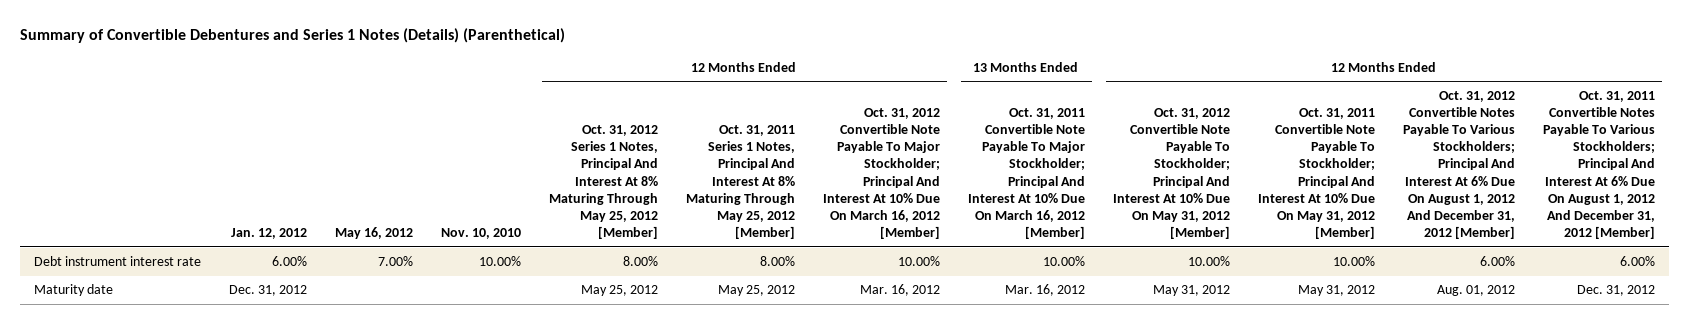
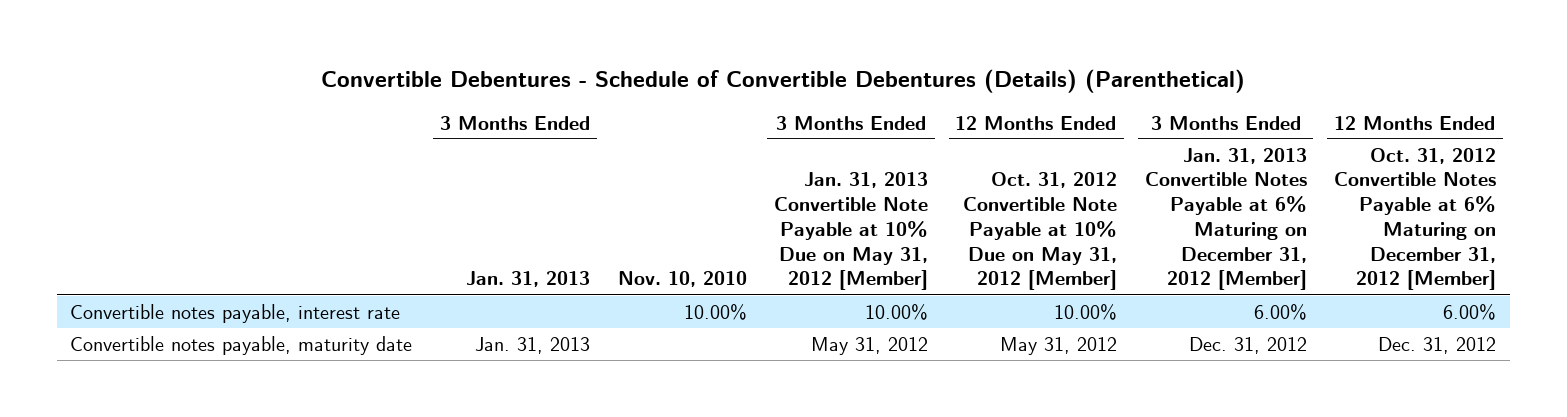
- Summary of Convertible Debentures and Series 1 Notes (Details) (Parenthetical)
+ Convertible Debentures - Schedule of Convertible Debentures (Details) (Parenthetical)
- | Jan. 12, 2012 | May 16, 2012 | Nov. 10, 2010 | 12 Months Ended Oct. 31, 2012 Series 1 Notes, Principal And Interest At 8% Maturing Through May 25, 2012 [Member] | 12 Months Ended Oct. 31, 2011 Series 1 Notes, Principal And Interest At 8% Maturing Through May 25, 2012 [Member] | 12 Months Ended Oct. 31, 2012 Convertible Note Payable To Major Stockholder; Principal And Interest At 10% Due On March 16, 2012 [Member] | 13 Months Ended Oct. 31, 2011 Convertible Note Payable To Major Stockholder; Principal And Interest At 10% Due On March 16, 2012 [Member] | 12 Months Ended Oct. 31, 2012 Convertible Note Payable To Stockholder; Principal And Interest At 10% Due On May 31, 2012 [Member] | 12 Months Ended Oct. 31, 2011 Convertible Note Payable To Stockholder; Principal And Interest At 10% Due On May 31, 2012 [Member] | 12 Months Ended Oct. 31, 2012 Convertible Notes Payable To Various Stockholders; Principal And Interest At 6% Due On August 1, 2012 And December 31, 2012 [Member] | 12 Months Ended Oct. 31, 2011 Convertible Notes Payable To Various Stockholders; Principal And Interest At 6% Due On August 1, 2012 And December 31, 2012 [Member]
+ | 3 Months Ended Jan. 31, 2013 | Nov. 10, 2010 | 3 Months Ended Jan. 31, 2013 Convertible Note Payable at 10% Due on May 31, 2012 [Member] | 12 Months Ended Oct. 31, 2012 Convertible Note Payable at 10% Due on May 31, 2012 [Member] | 3 Months Ended Jan. 31, 2013 Convertible Notes Payable at 6% Maturing on December 31, 2012 [Member] | 12 Months Ended Oct. 31, 2012 Convertible Notes Payable at 6% Maturing on December 31, 2012 [Member]
- Debt instrument interest rate | 6.00% | 7.00% | 10.00% | 8.00% | 8.00% | 10.00% | 10.00% | 10.00% | 10.00% | 6.00% | 6.00%
- Maturity date | Dec. 31, 2012 | | | May 25, 2012 | May 25, 2012 | Mar. 16, 2012 | Mar. 16, 2012 | May 31, 2012 | May 31, 2012 | Aug. 01, 2012 | Dec. 31, 2012
+ Convertible notes payable, interest rate | | 10.00% | 10.00% | 10.00% | 6.00% | 6.00%
+ Convertible notes payable, maturity date | Jan. 31, 2013 | | May 31, 2012 | May 31, 2012 | Dec. 31, 2012 | Dec. 31, 2012

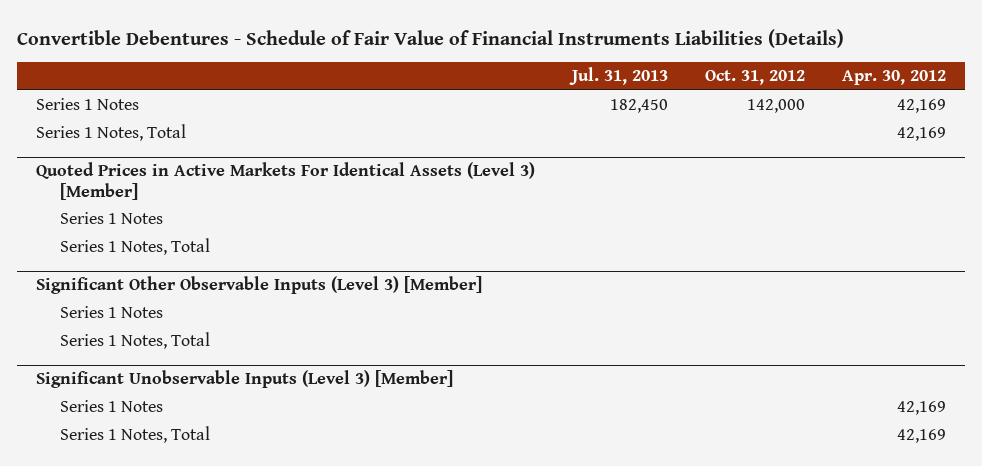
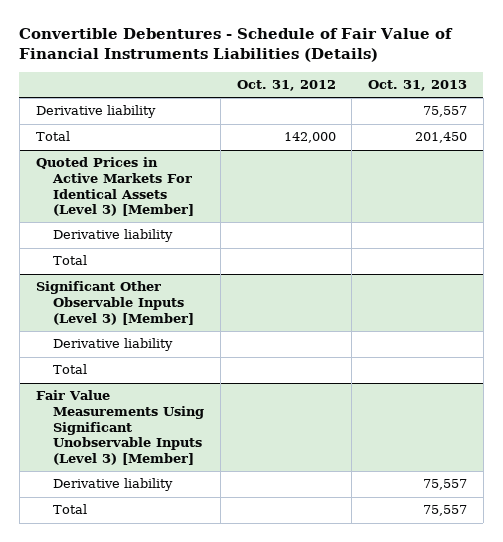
- | Jul. 31, 2013 | Oct. 31, 2012 | Apr. 30, 2012
+ | Oct. 31, 2012 | Oct. 31, 2013
- Series 1 Notes | 182,450 | 142,000 | 42,169
- Series 1 Notes, Total | | | 42,169
+ Derivative liability | | 75,557
+ Total | 142,000 | 201,450
@ Quoted Prices in Active Markets For Identical Assets (Level 3) [Member]
- Series 1 Notes
- Series 1 Notes, Total
+ Derivative liability
+ Total
@ Significant Other Observable Inputs (Level 3) [Member]
- Series 1 Notes
- Series 1 Notes, Total
- Significant Unobservable Inputs (Level 3) [Member]
- Series 1 Notes | | | 42,169
- Series 1 Notes, Total | | | 42,169
@ Significant Other Observable Inputs (Level 3) [Member]
+ Derivative liability
+ Total
+ Fair Value Measurements Using Significant Unobservable Inputs (Level 3) [Member]
+ Derivative liability | | 75,557
+ Total | | 75,557

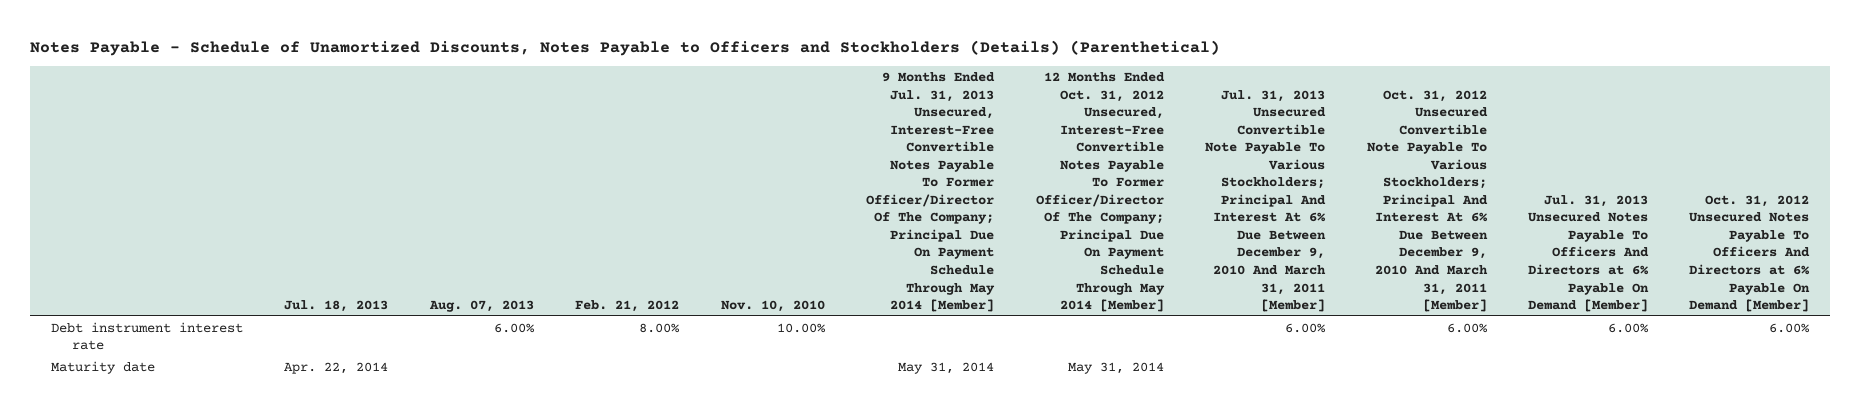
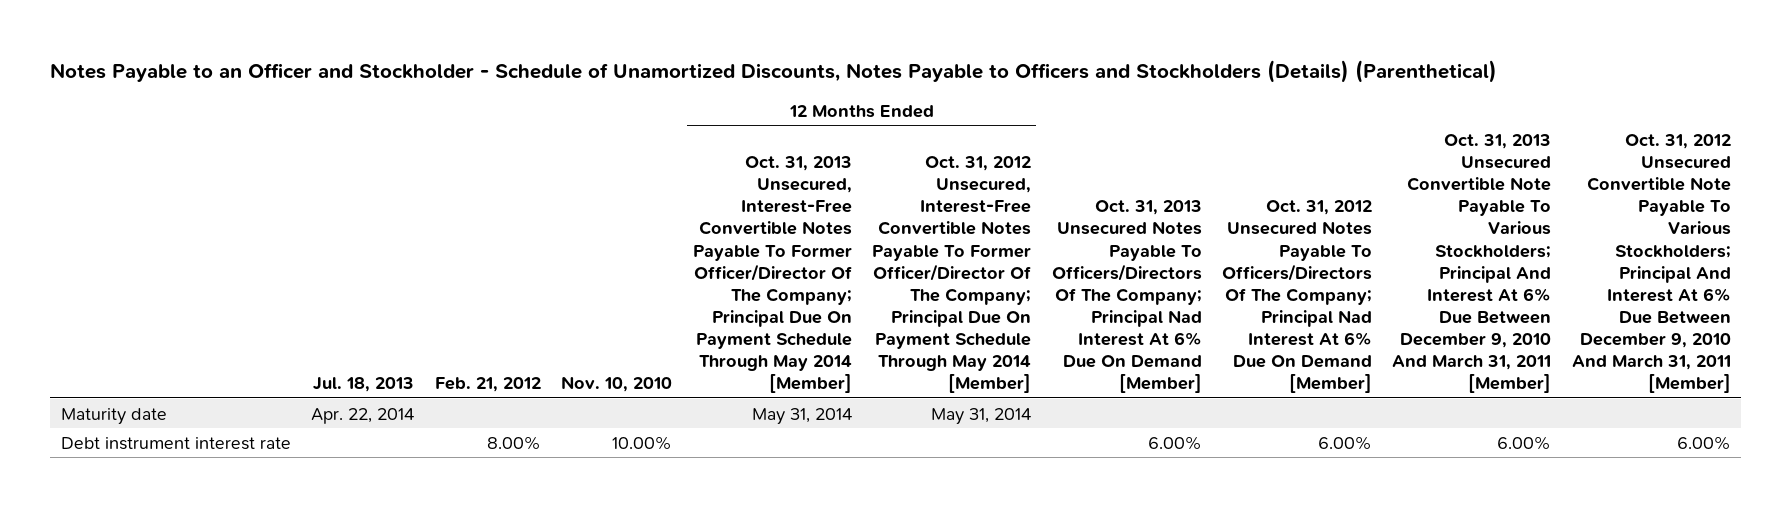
- Notes Payable - Schedule of Unamortized Discounts, Notes Payable to Officers and Stockholders (Details) (Parenthetical)
+ Notes Payable to an Officer and Stockholder - Schedule of Unamortized Discounts, Notes Payable to Officers and Stockholders (Details) (Parenthetical)
- | Jul. 18, 2013 | Aug. 07, 2013 | Feb. 21, 2012 | Nov. 10, 2010 | 9 Months Ended Jul. 31, 2013 Unsecured, Interest-Free Convertible Notes Payable To Former Officer/Director Of The Company; Principal Due On Payment Schedule Through May 2014 [Member] | 12 Months Ended Oct. 31, 2012 Unsecured, Interest-Free Convertible Notes Payable To Former Officer/Director Of The Company; Principal Due On Payment Schedule Through May 2014 [Member] | Jul. 31, 2013 Unsecured Convertible Note Payable To Various Stockholders; Principal And Interest At 6% Due Between December 9, 2010 And March 31, 2011 [Member] | Oct. 31, 2012 Unsecured Convertible Note Payable To Various Stockholders; Principal And Interest At 6% Due Between December 9, 2010 And March 31, 2011 [Member] | Jul. 31, 2013 Unsecured Notes Payable To Officers And Directors at 6% Payable On Demand [Member] | Oct. 31, 2012 Unsecured Notes Payable To Officers And Directors at 6% Payable On Demand [Member]
+ | Jul. 18, 2013 | Feb. 21, 2012 | Nov. 10, 2010 | 12 Months Ended Oct. 31, 2013 Unsecured, Interest-Free Convertible Notes Payable To Former Officer/Director Of The Company; Principal Due On Payment Schedule Through May 2014 [Member] | 12 Months Ended Oct. 31, 2012 Unsecured, Interest-Free Convertible Notes Payable To Former Officer/Director Of The Company; Principal Due On Payment Schedule Through May 2014 [Member] | Oct. 31, 2013 Unsecured Notes Payable To Officers/Directors Of The Company; Principal Nad Interest At 6% Due On Demand [Member] | Oct. 31, 2012 Unsecured Notes Payable To Officers/Directors Of The Company; Principal Nad Interest At 6% Due On Demand [Member] | Oct. 31, 2013 Unsecured Convertible Note Payable To Various Stockholders; Principal And Interest At 6% Due Between December 9, 2010 And March 31, 2011 [Member] | Oct. 31, 2012 Unsecured Convertible Note Payable To Various Stockholders; Principal And Interest At 6% Due Between December 9, 2010 And March 31, 2011 [Member]
moved down: Debt instrument interest rate | | 8.00% | 10.00% | | | 6.00% | 6.00% | 6.00% | 6.00%

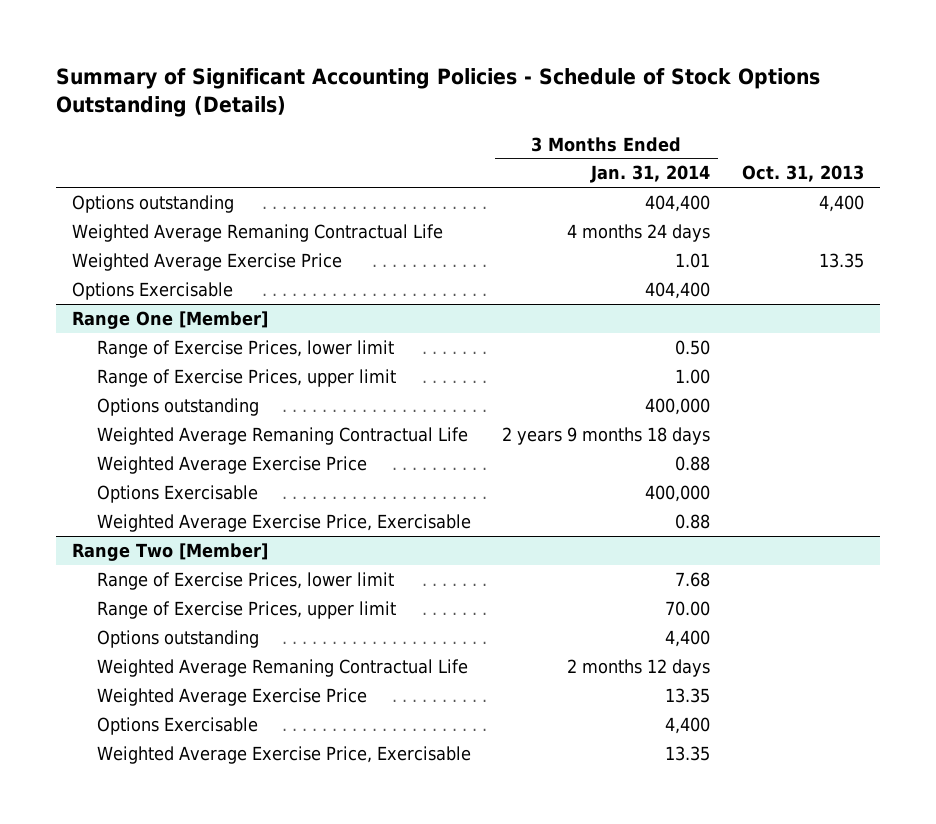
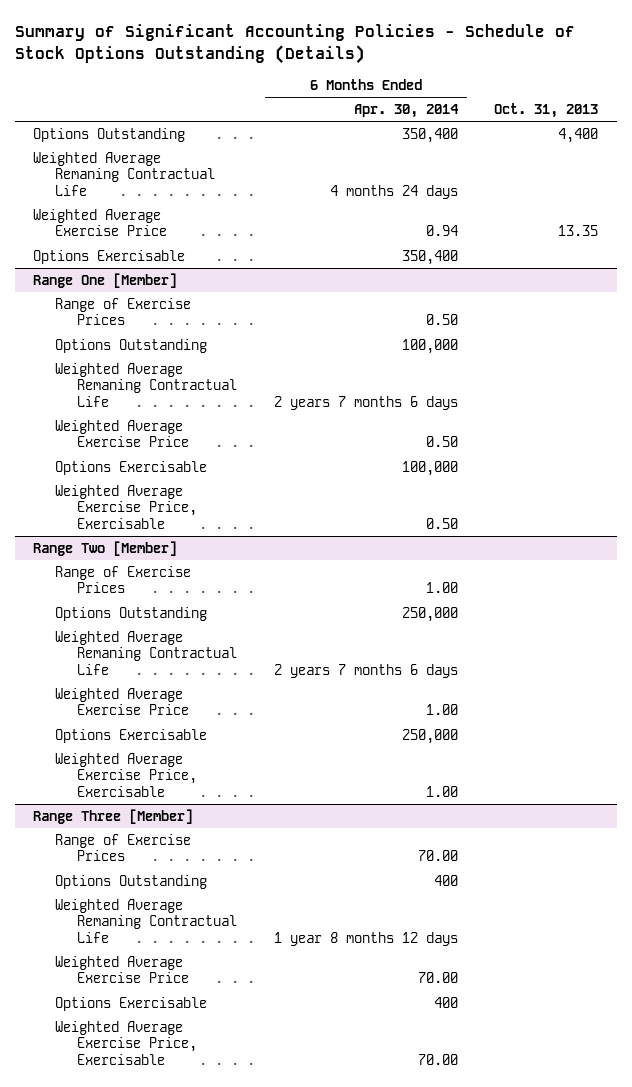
- | 3 Months Ended Jan. 31, 2014 | Oct. 31, 2013
+ | 6 Months Ended Apr. 30, 2014 | Oct. 31, 2013
- Options outstanding | 404,400 | 4,400
+ Options Outstanding | 350,400 | 4,400
@ Range One [Member]
- Range of Exercise Prices, lower limit | 0.50 |
- Range of Exercise Prices, upper limit | 1.00 |
- Options outstanding | 400,000 |
+ Range of Exercise Prices | 0.50 |
+ Options Outstanding | 100,000 |
@ Range Two [Member]
- Range of Exercise Prices, lower limit | 7.68 |
- Range of Exercise Prices, upper limit | 70.00 |
- Options outstanding | 4,400 |
+ Range of Exercise Prices | 1.00 |
+ Options Outstanding | 250,000 |
+ Range Three [Member]
+ Range of Exercise Prices | 70.00 |
+ Options Outstanding | 400 |
+ Weighted Average Remaning Contractual Life | 1 year 8 months 12 days |
+ Weighted Average Exercise Price | 70.00 |
+ Options Exercisable | 400 |
+ Weighted Average Exercise Price, Exercisable | 70.00 |

